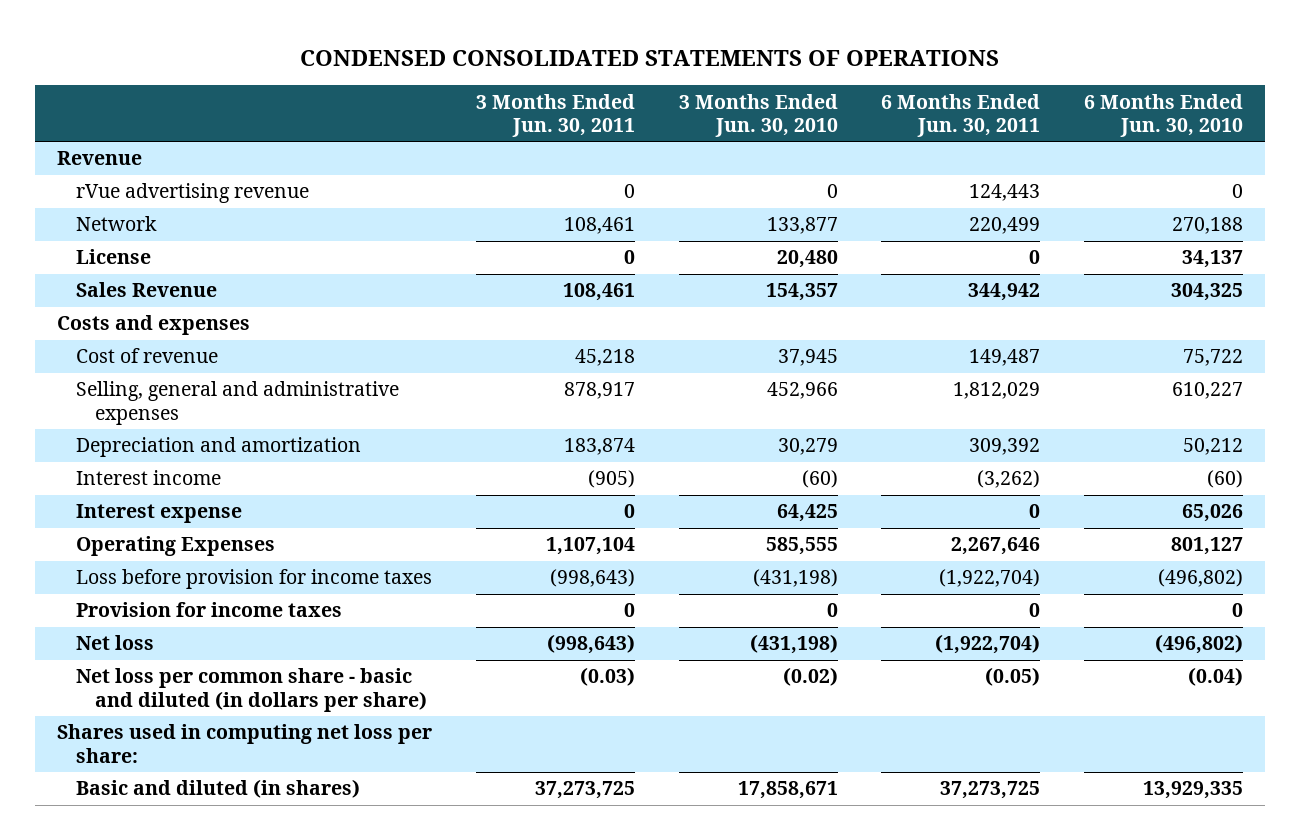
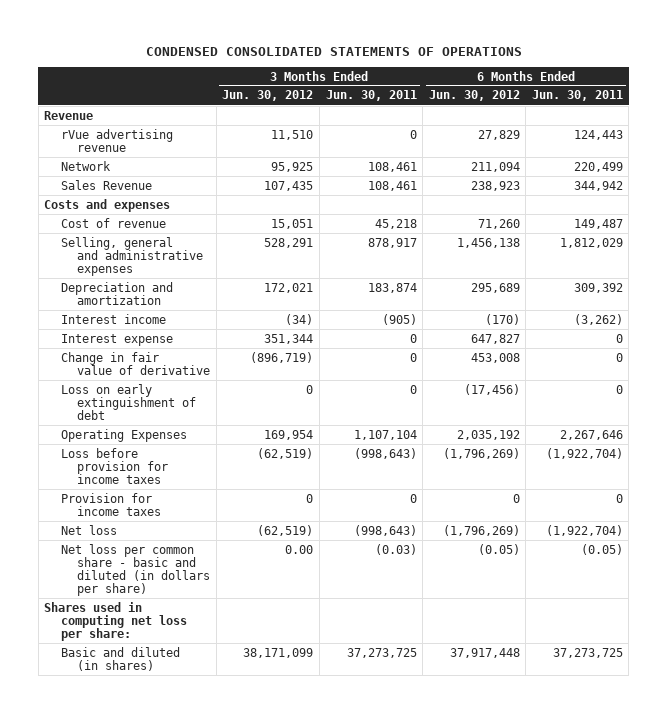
- | 3 Months Ended Jun. 30, 2011 | 3 Months Ended Jun. 30, 2010 | 6 Months Ended Jun. 30, 2011 | 6 Months Ended Jun. 30, 2010
+ | 3 Months Ended Jun. 30, 2012 | 3 Months Ended Jun. 30, 2011 | 6 Months Ended Jun. 30, 2012 | 6 Months Ended Jun. 30, 2011
- License | 0 | 20,480 | 0 | 34,137
+ Change in fair value of derivative | (896,719) | 0 | 453,008 | 0
+ Loss on early extinguishment of debt | 0 | 0 | (17,456) | 0

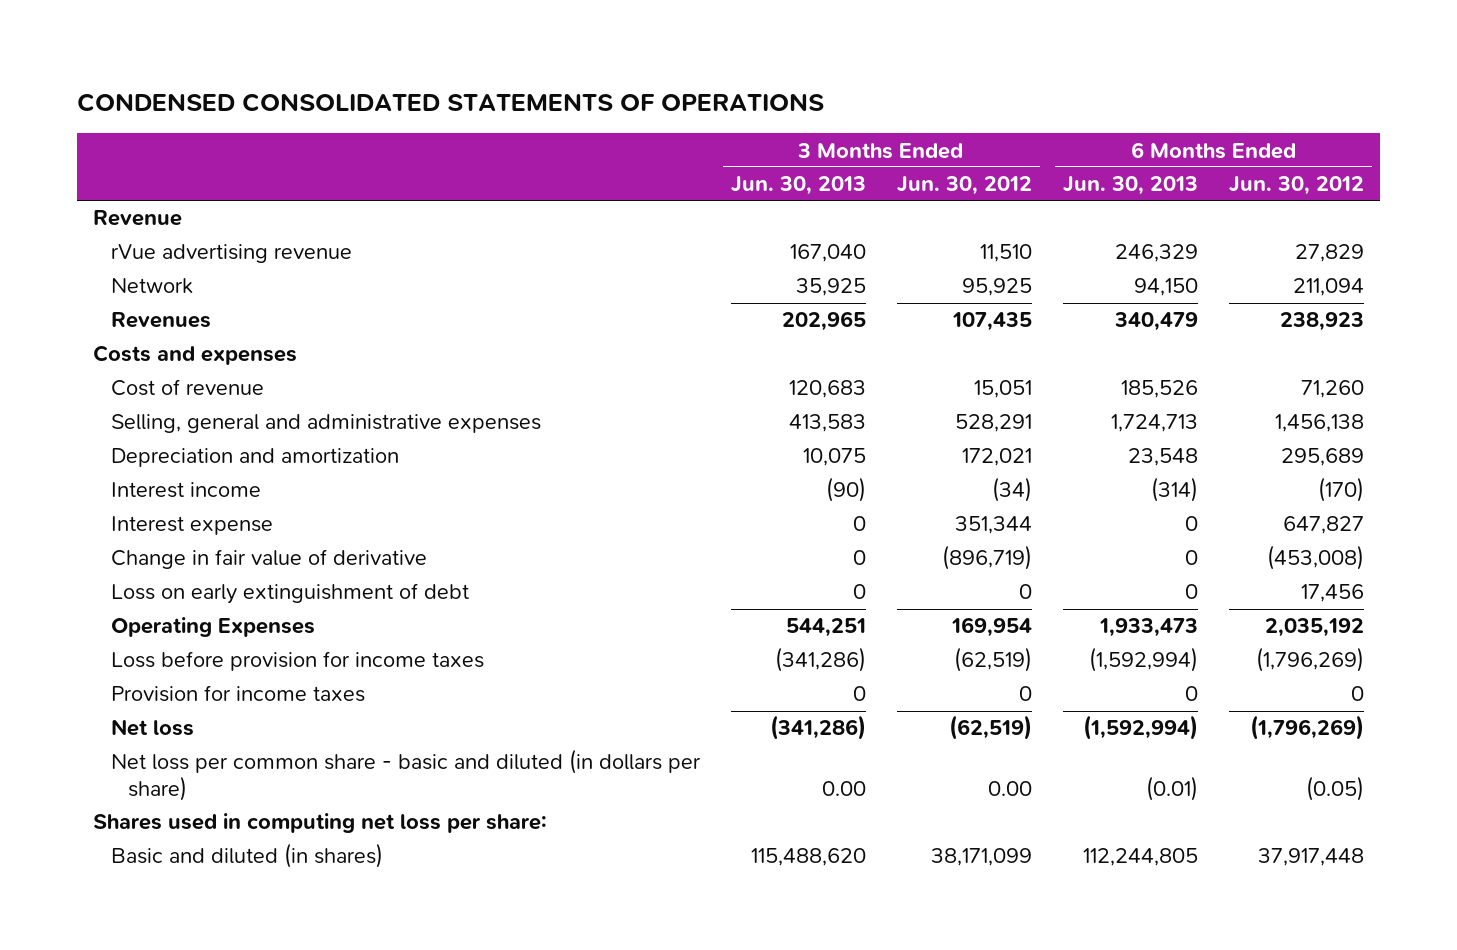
- | 3 Months Ended Jun. 30, 2012 | 3 Months Ended Jun. 30, 2011 | 6 Months Ended Jun. 30, 2012 | 6 Months Ended Jun. 30, 2011
+ | 3 Months Ended Jun. 30, 2013 | 3 Months Ended Jun. 30, 2012 | 6 Months Ended Jun. 30, 2013 | 6 Months Ended Jun. 30, 2012
- Sales Revenue | 107,435 | 108,461 | 238,923 | 344,942
+ Revenues | 202,965 | 107,435 | 340,479 | 238,923
- Change in fair value of derivative | (896,719) | 0 | 453,008 | 0
- Loss on early extinguishment of debt | 0 | 0 | (17,456) | 0
+ Change in fair value of derivative | 0 | (896,719) | 0 | (453,008)
+ Loss on early extinguishment of debt | 0 | 0 | 0 | 17,456

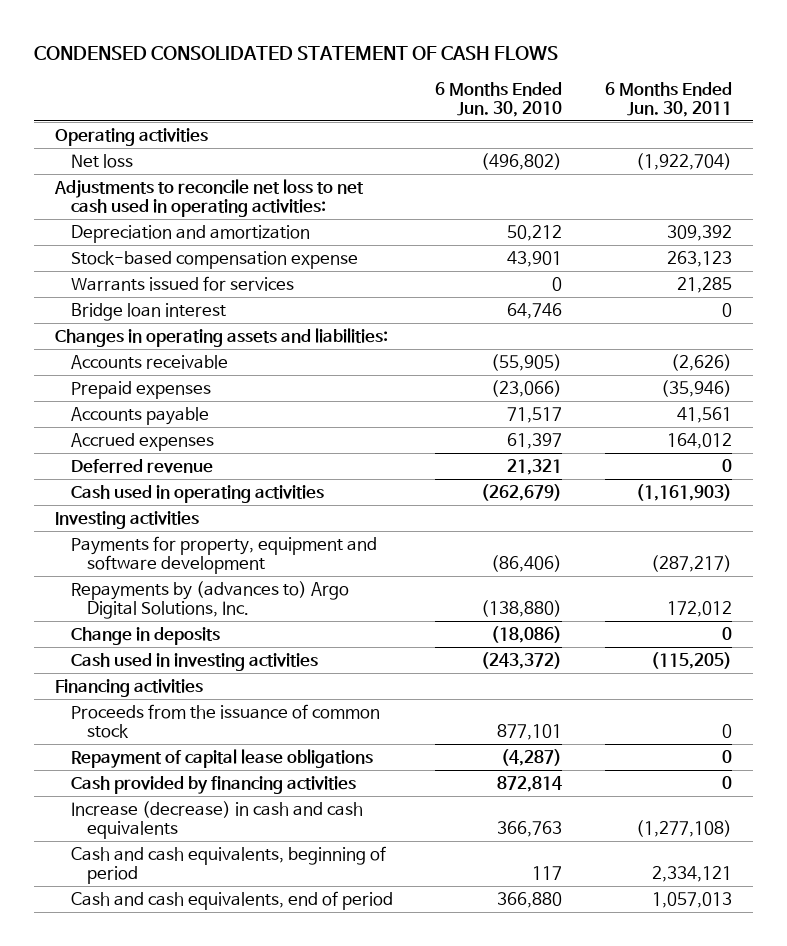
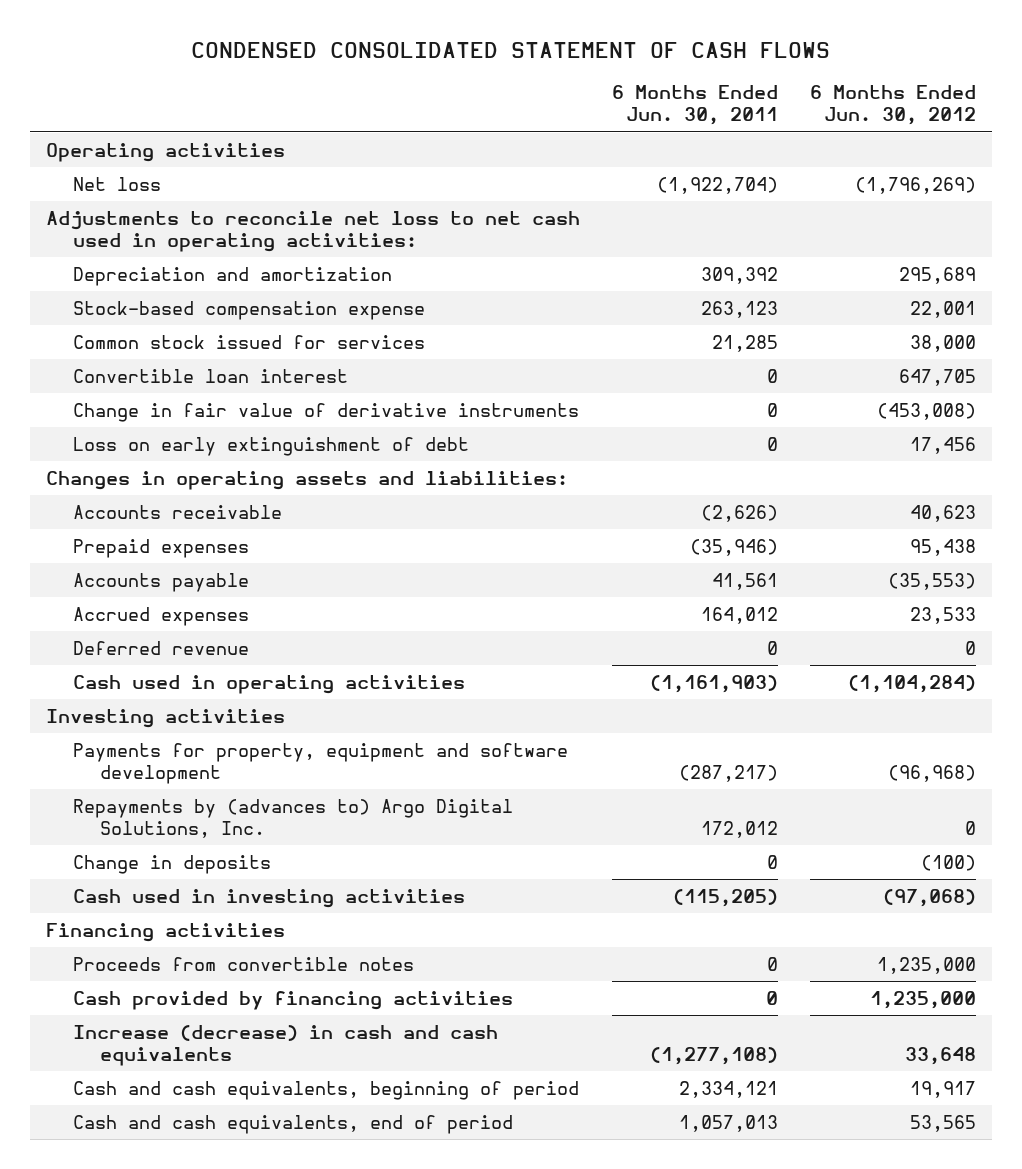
- | 6 Months Ended Jun. 30, 2010 | 6 Months Ended Jun. 30, 2011
+ | 6 Months Ended Jun. 30, 2011 | 6 Months Ended Jun. 30, 2012
- Warrants issued for services | 0 | 21,285
- Bridge loan interest | 64,746 | 0
+ Common stock issued for services | 21,285 | 38,000
+ Convertible loan interest | 0 | 647,705
+ Change in fair value of derivative instruments | 0 | (453,008)
+ Loss on early extinguishment of debt | 0 | 17,456
- Proceeds from the issuance of common stock | 877,101 | 0
- Repayment of capital lease obligations | (4,287) | 0
+ Proceeds from convertible notes | 0 | 1,235,000

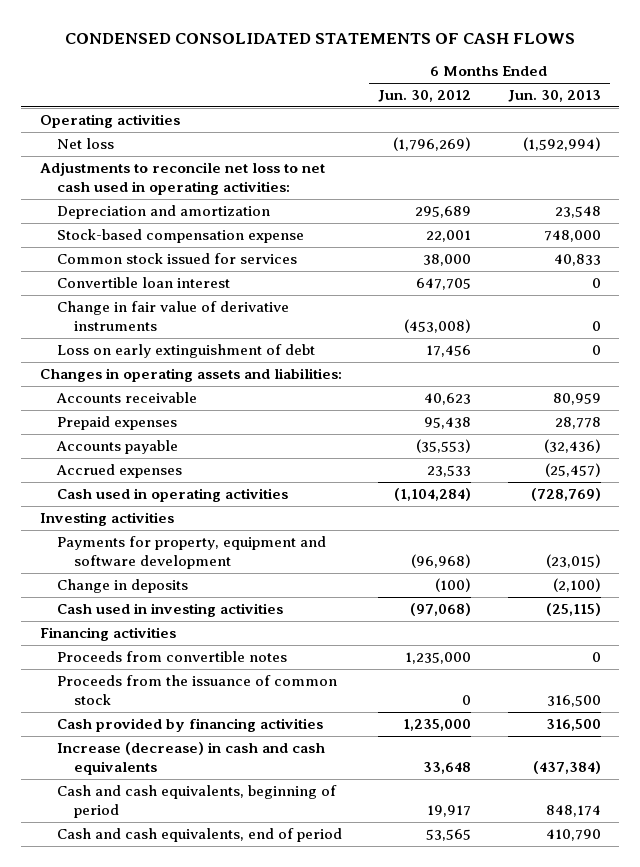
- CONDENSED CONSOLIDATED STATEMENT OF CASH FLOWS
+ CONDENSED CONSOLIDATED STATEMENTS OF CASH FLOWS
- | 6 Months Ended Jun. 30, 2011 | 6 Months Ended Jun. 30, 2012
+ | 6 Months Ended Jun. 30, 2012 | 6 Months Ended Jun. 30, 2013
- Deferred revenue | 0 | 0
- Repayments by (advances to) Argo Digital Solutions, Inc. | 172,012 | 0
+ Proceeds from the issuance of common stock | 0 | 316,500

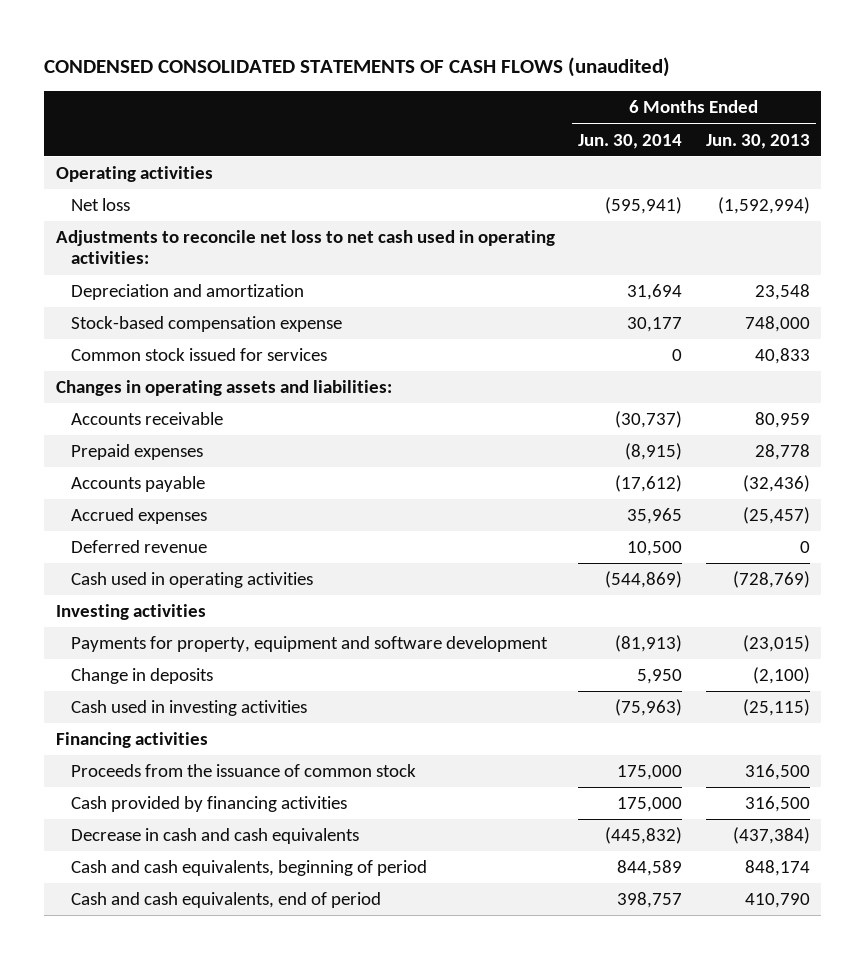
- CONDENSED CONSOLIDATED STATEMENTS OF CASH FLOWS
+ CONDENSED CONSOLIDATED STATEMENTS OF CASH FLOWS (unaudited)
- | 6 Months Ended Jun. 30, 2012 | 6 Months Ended Jun. 30, 2013
+ | 6 Months Ended Jun. 30, 2014 | 6 Months Ended Jun. 30, 2013
- Convertible loan interest | 647,705 | 0
- Change in fair value of derivative instruments | (453,008) | 0
- Loss on early extinguishment of debt | 17,456 | 0
+ Deferred revenue | 10,500 | 0
- Proceeds from convertible notes | 1,235,000 | 0
- Increase (decrease) in cash and cash equivalents | 33,648 | (437,384)
+ Decrease in cash and cash equivalents | (445,832) | (437,384)

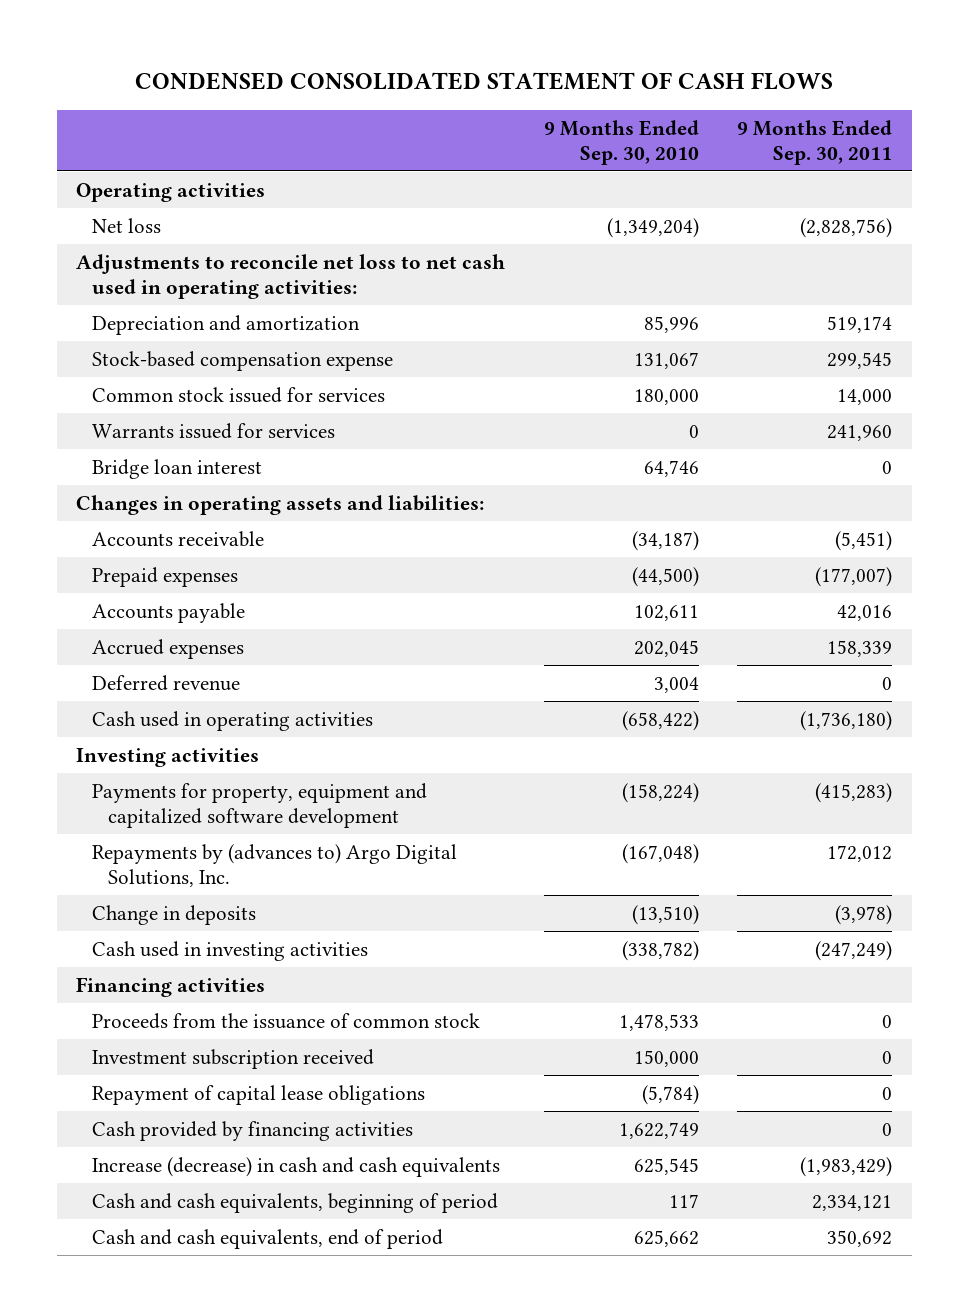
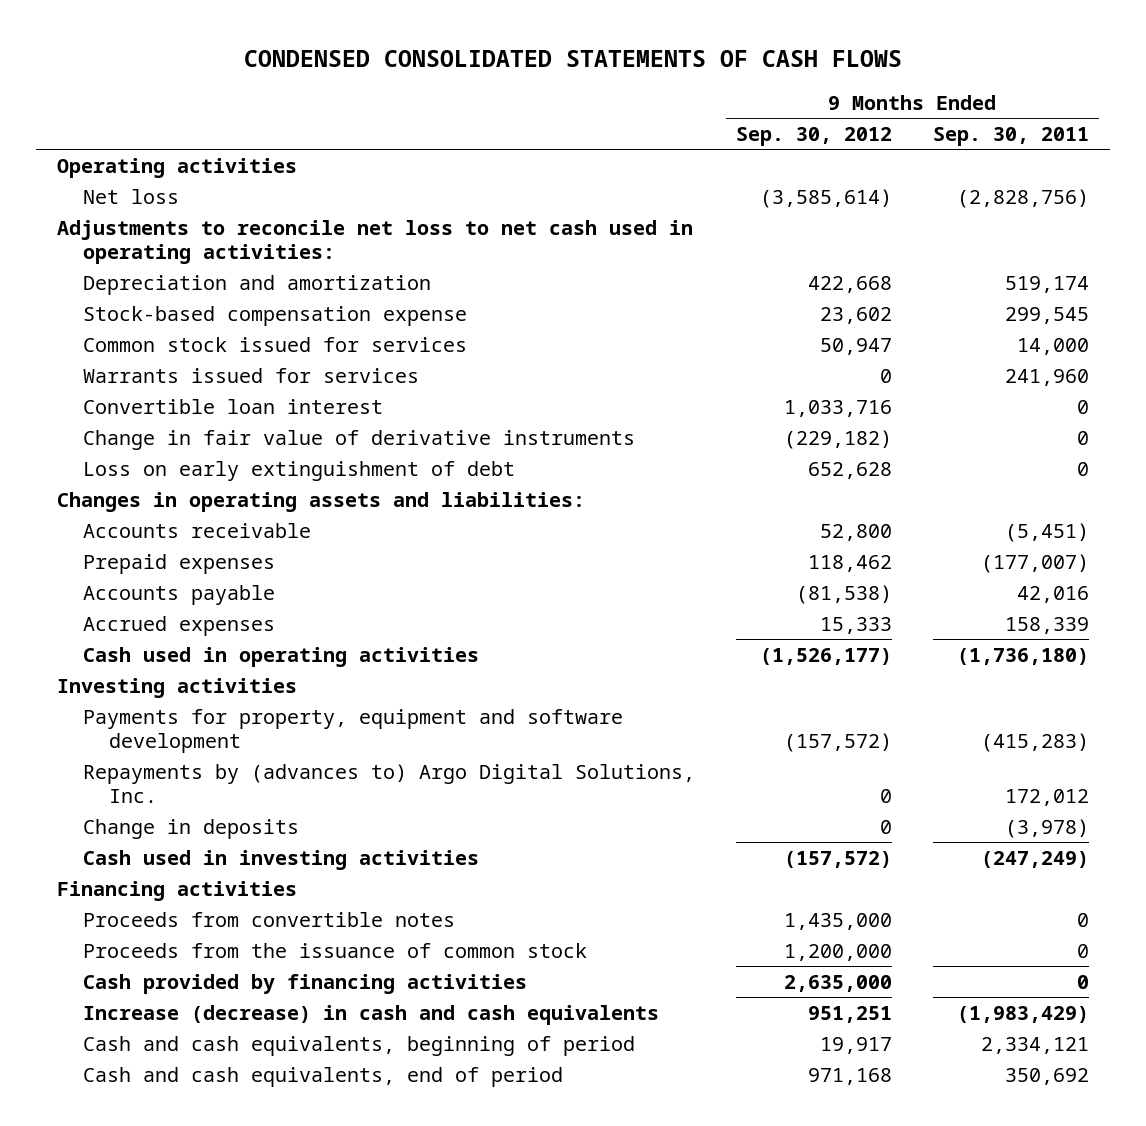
- CONDENSED CONSOLIDATED STATEMENT OF CASH FLOWS
+ CONDENSED CONSOLIDATED STATEMENTS OF CASH FLOWS
- | 9 Months Ended Sep. 30, 2010 | 9 Months Ended Sep. 30, 2011
+ | 9 Months Ended Sep. 30, 2012 | 9 Months Ended Sep. 30, 2011
- Bridge loan interest | 64,746 | 0
+ Convertible loan interest | 1,033,716 | 0
+ Change in fair value of derivative instruments | (229,182) | 0
+ Loss on early extinguishment of debt | 652,628 | 0
- Deferred revenue | 3,004 | 0
- Payments for property, equipment and capitalized software development | (158,224) | (415,283)
+ Payments for property, equipment and software development | (157,572) | (415,283)
+ Proceeds from convertible notes | 1,435,000 | 0
- Investment subscription received | 150,000 | 0
- Repayment of capital lease obligations | (5,784) | 0

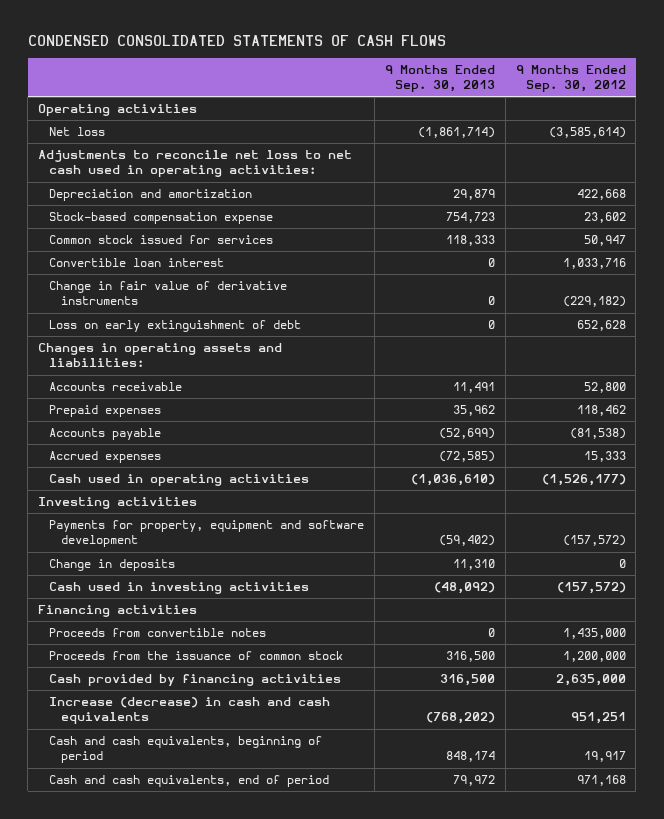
- | 9 Months Ended Sep. 30, 2012 | 9 Months Ended Sep. 30, 2011
+ | 9 Months Ended Sep. 30, 2013 | 9 Months Ended Sep. 30, 2012
- Warrants issued for services | 0 | 241,960
- Repayments by (advances to) Argo Digital Solutions, Inc. | 0 | 172,012

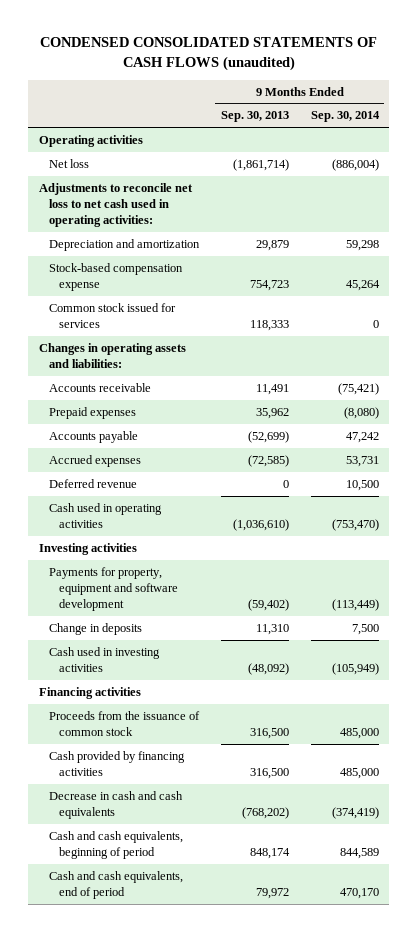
- CONDENSED CONSOLIDATED STATEMENTS OF CASH FLOWS
+ CONDENSED CONSOLIDATED STATEMENTS OF CASH FLOWS (unaudited)
- | 9 Months Ended Sep. 30, 2013 | 9 Months Ended Sep. 30, 2012
+ | 9 Months Ended Sep. 30, 2013 | 9 Months Ended Sep. 30, 2014
- Convertible loan interest | 0 | 1,033,716
- Change in fair value of derivative instruments | 0 | (229,182)
- Loss on early extinguishment of debt | 0 | 652,628
+ Deferred revenue | 0 | 10,500
- Proceeds from convertible notes | 0 | 1,435,000
- Increase (decrease) in cash and cash equivalents | (768,202) | 951,251
+ Decrease in cash and cash equivalents | (768,202) | (374,419)

